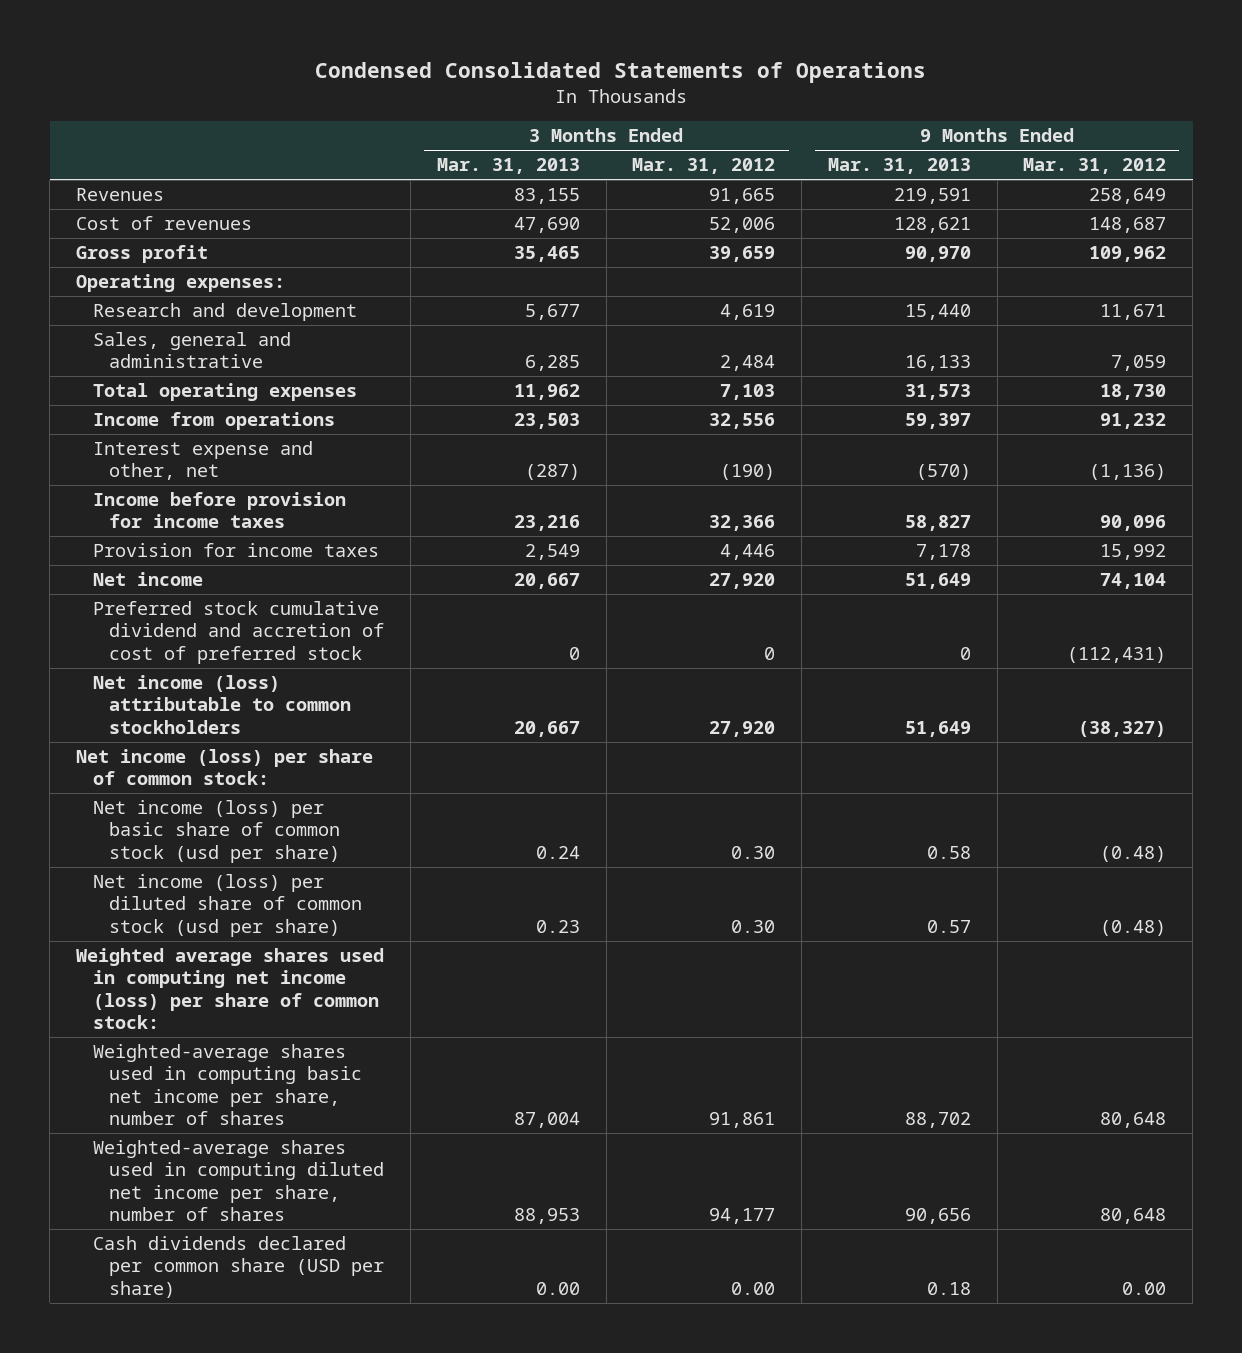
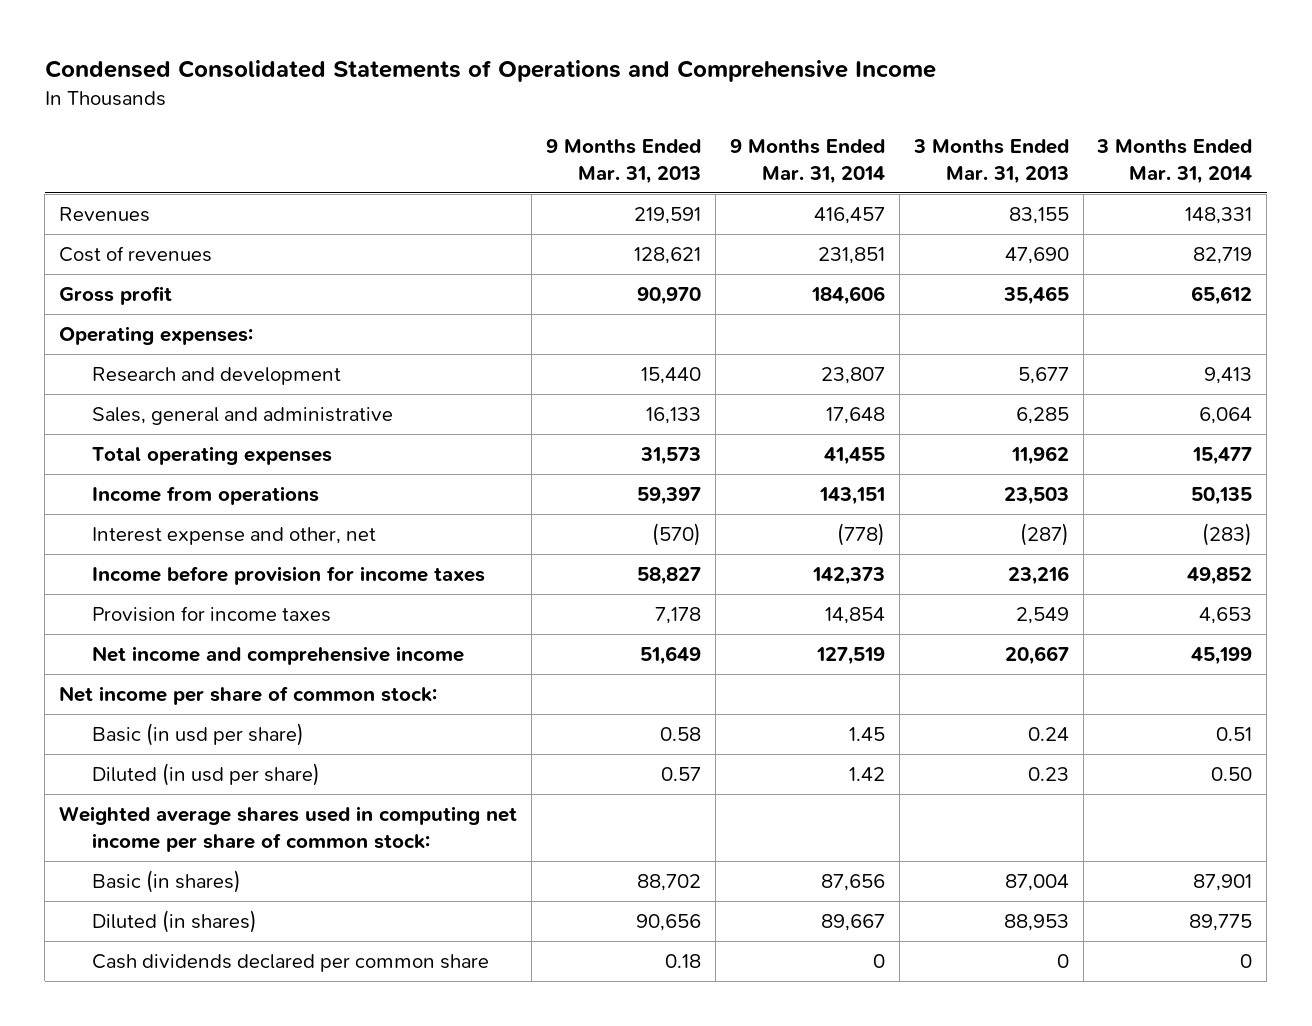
- Condensed Consolidated Statements of Operations
+ Condensed Consolidated Statements of Operations and Comprehensive Income
- | 3 Months Ended Mar. 31, 2013 | 3 Months Ended Mar. 31, 2012 | 9 Months Ended Mar. 31, 2013 | 9 Months Ended Mar. 31, 2012
+ | 9 Months Ended Mar. 31, 2013 | 9 Months Ended Mar. 31, 2014 | 3 Months Ended Mar. 31, 2013 | 3 Months Ended Mar. 31, 2014
- Net income | 20,667 | 27,920 | 51,649 | 74,104
- Preferred stock cumulative dividend and accretion of cost of preferred stock | 0 | 0 | 0 | (112,431)
- Net income (loss) attributable to common stockholders | 20,667 | 27,920 | 51,649 | (38,327)
- Net income (loss) per share of common stock:
- Net income (loss) per basic share of common stock (usd per share) | 0.24 | 0.30 | 0.58 | (0.48)
- Net income (loss) per diluted share of common stock (usd per share) | 0.23 | 0.30 | 0.57 | (0.48)
- Weighted average shares used in computing net income (loss) per share of common stock:
- Weighted-average shares used in computing basic net income per share, number of shares | 87,004 | 91,861 | 88,702 | 80,648
- Weighted-average shares used in computing diluted net income per share, number of shares | 88,953 | 94,177 | 90,656 | 80,648
- Cash dividends declared per common share (USD per share) | 0.00 | 0.00 | 0.18 | 0.00
+ Net income and comprehensive income | 51,649 | 127,519 | 20,667 | 45,199
+ Net income per share of common stock:
+ Basic (in usd per share) | 0.58 | 1.45 | 0.24 | 0.51
+ Diluted (in usd per share) | 0.57 | 1.42 | 0.23 | 0.50
+ Weighted average shares used in computing net income per share of common stock:
+ Basic (in shares) | 88,702 | 87,656 | 87,004 | 87,901
+ Diluted (in shares) | 90,656 | 89,667 | 88,953 | 89,775
+ Cash dividends declared per common share | 0.18 | 0 | 0 | 0

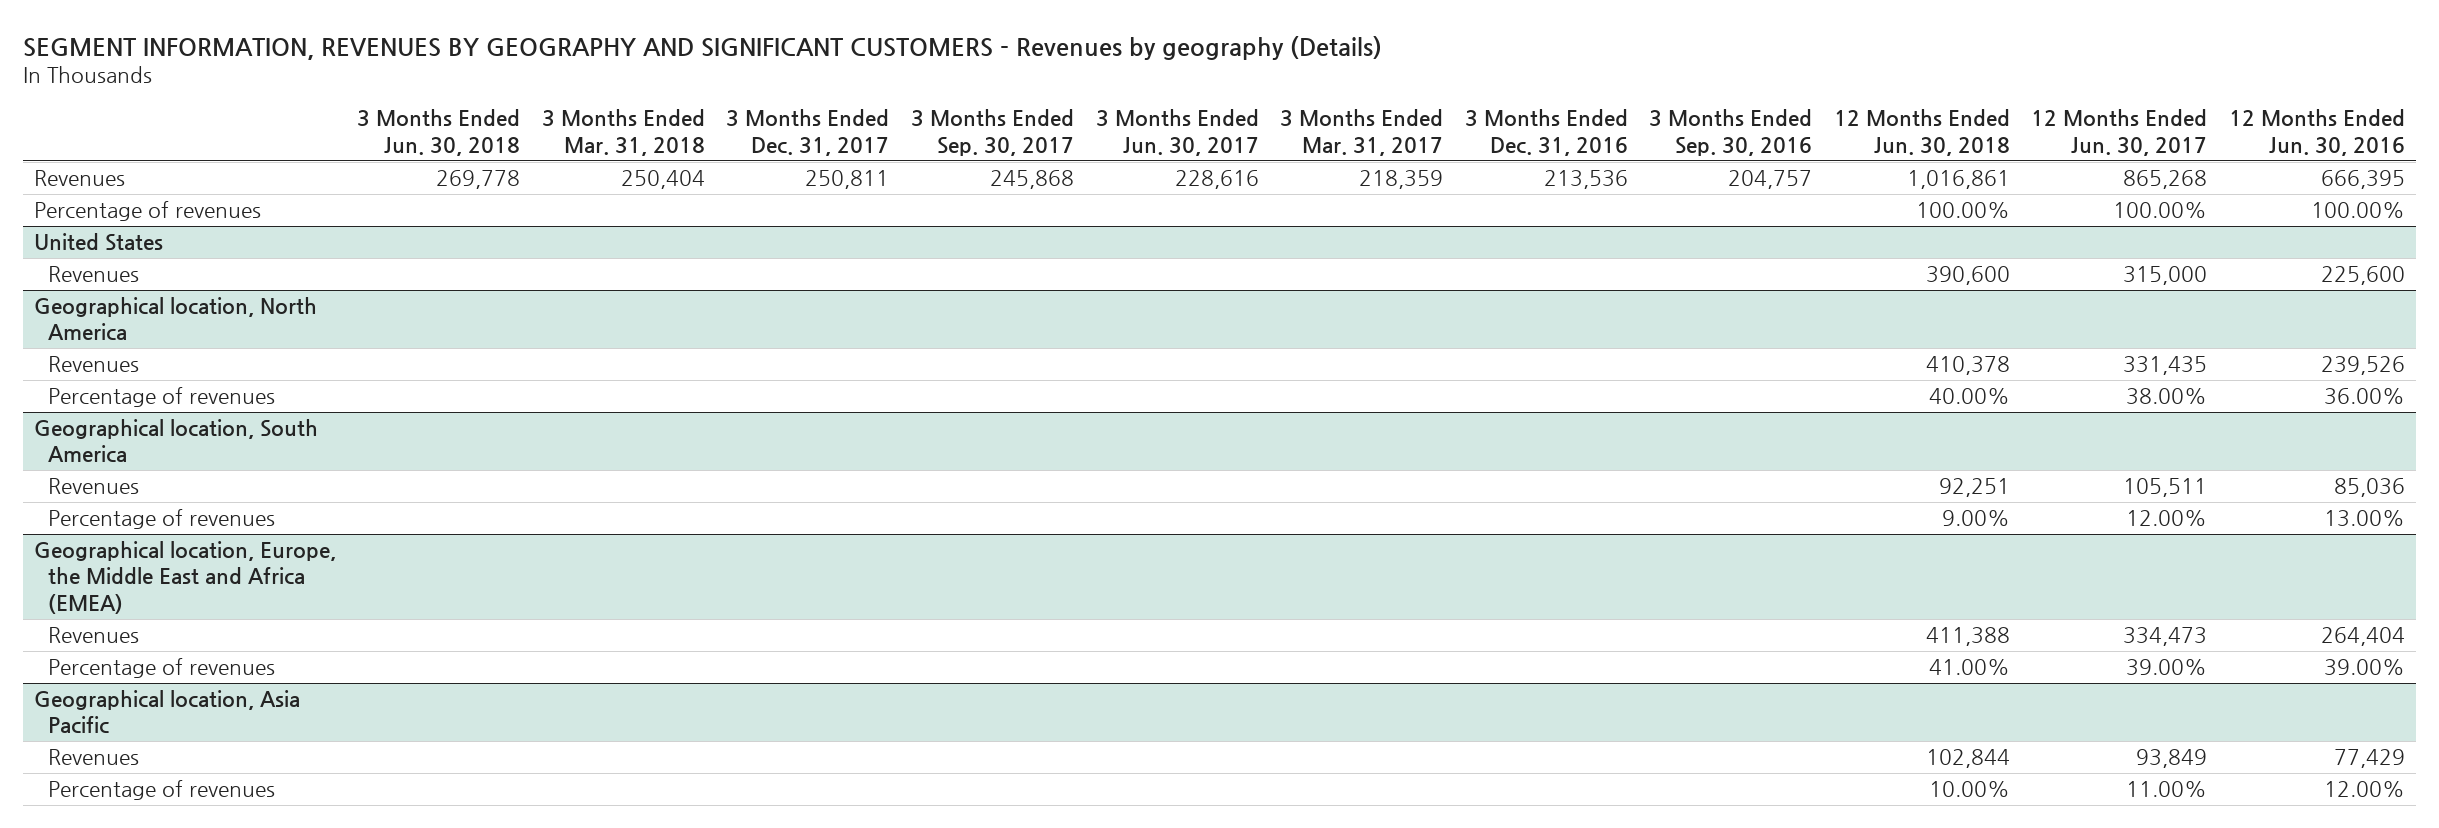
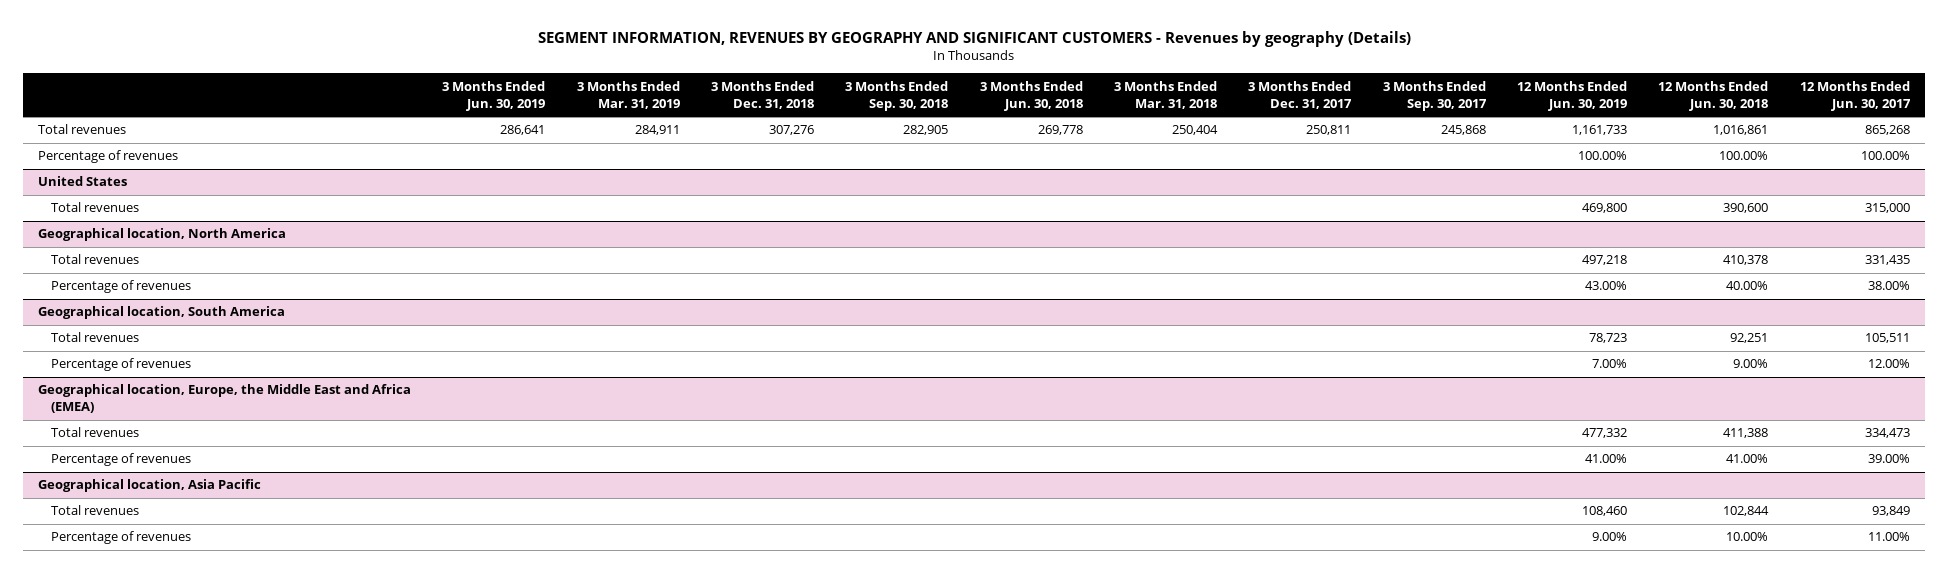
- | 3 Months Ended Jun. 30, 2018 | 3 Months Ended Mar. 31, 2018 | 3 Months Ended Dec. 31, 2017 | 3 Months Ended Sep. 30, 2017 | 3 Months Ended Jun. 30, 2017 | 3 Months Ended Mar. 31, 2017 | 3 Months Ended Dec. 31, 2016 | 3 Months Ended Sep. 30, 2016 | 12 Months Ended Jun. 30, 2018 | 12 Months Ended Jun. 30, 2017 | 12 Months Ended Jun. 30, 2016
+ | 3 Months Ended Jun. 30, 2019 | 3 Months Ended Mar. 31, 2019 | 3 Months Ended Dec. 31, 2018 | 3 Months Ended Sep. 30, 2018 | 3 Months Ended Jun. 30, 2018 | 3 Months Ended Mar. 31, 2018 | 3 Months Ended Dec. 31, 2017 | 3 Months Ended Sep. 30, 2017 | 12 Months Ended Jun. 30, 2019 | 12 Months Ended Jun. 30, 2018 | 12 Months Ended Jun. 30, 2017
- Revenues | 269,778 | 250,404 | 250,811 | 245,868 | 228,616 | 218,359 | 213,536 | 204,757 | 1,016,861 | 865,268 | 666,395
+ Total revenues | 286,641 | 284,911 | 307,276 | 282,905 | 269,778 | 250,404 | 250,811 | 245,868 | 1,161,733 | 1,016,861 | 865,268
@ United States
- Revenues | | | | | | | | | 390,600 | 315,000 | 225,600
+ Total revenues | | | | | | | | | 469,800 | 390,600 | 315,000
@ Geographical location, North America
- Revenues | | | | | | | | | 410,378 | 331,435 | 239,526
+ Total revenues | | | | | | | | | 497,218 | 410,378 | 331,435
@ Geographical location, South America
- Revenues | | | | | | | | | 92,251 | 105,511 | 85,036
+ Total revenues | | | | | | | | | 78,723 | 92,251 | 105,511
@ Geographical location, Europe, the Middle East and Africa (EMEA)
- Revenues | | | | | | | | | 411,388 | 334,473 | 264,404
+ Total revenues | | | | | | | | | 477,332 | 411,388 | 334,473
@ Geographical location, Asia Pacific
- Revenues | | | | | | | | | 102,844 | 93,849 | 77,429
+ Total revenues | | | | | | | | | 108,460 | 102,844 | 93,849

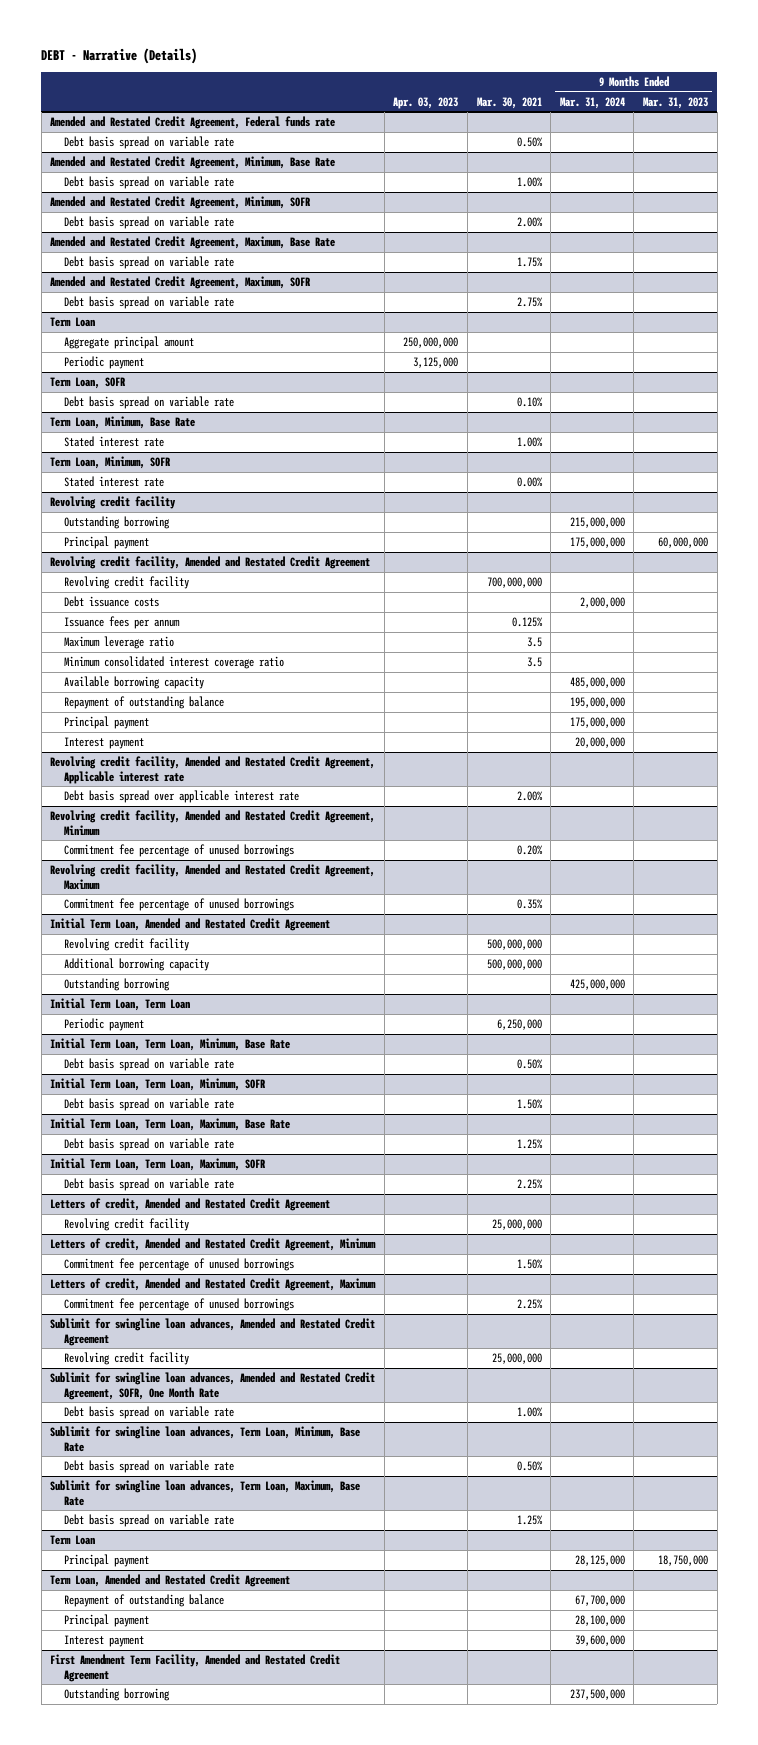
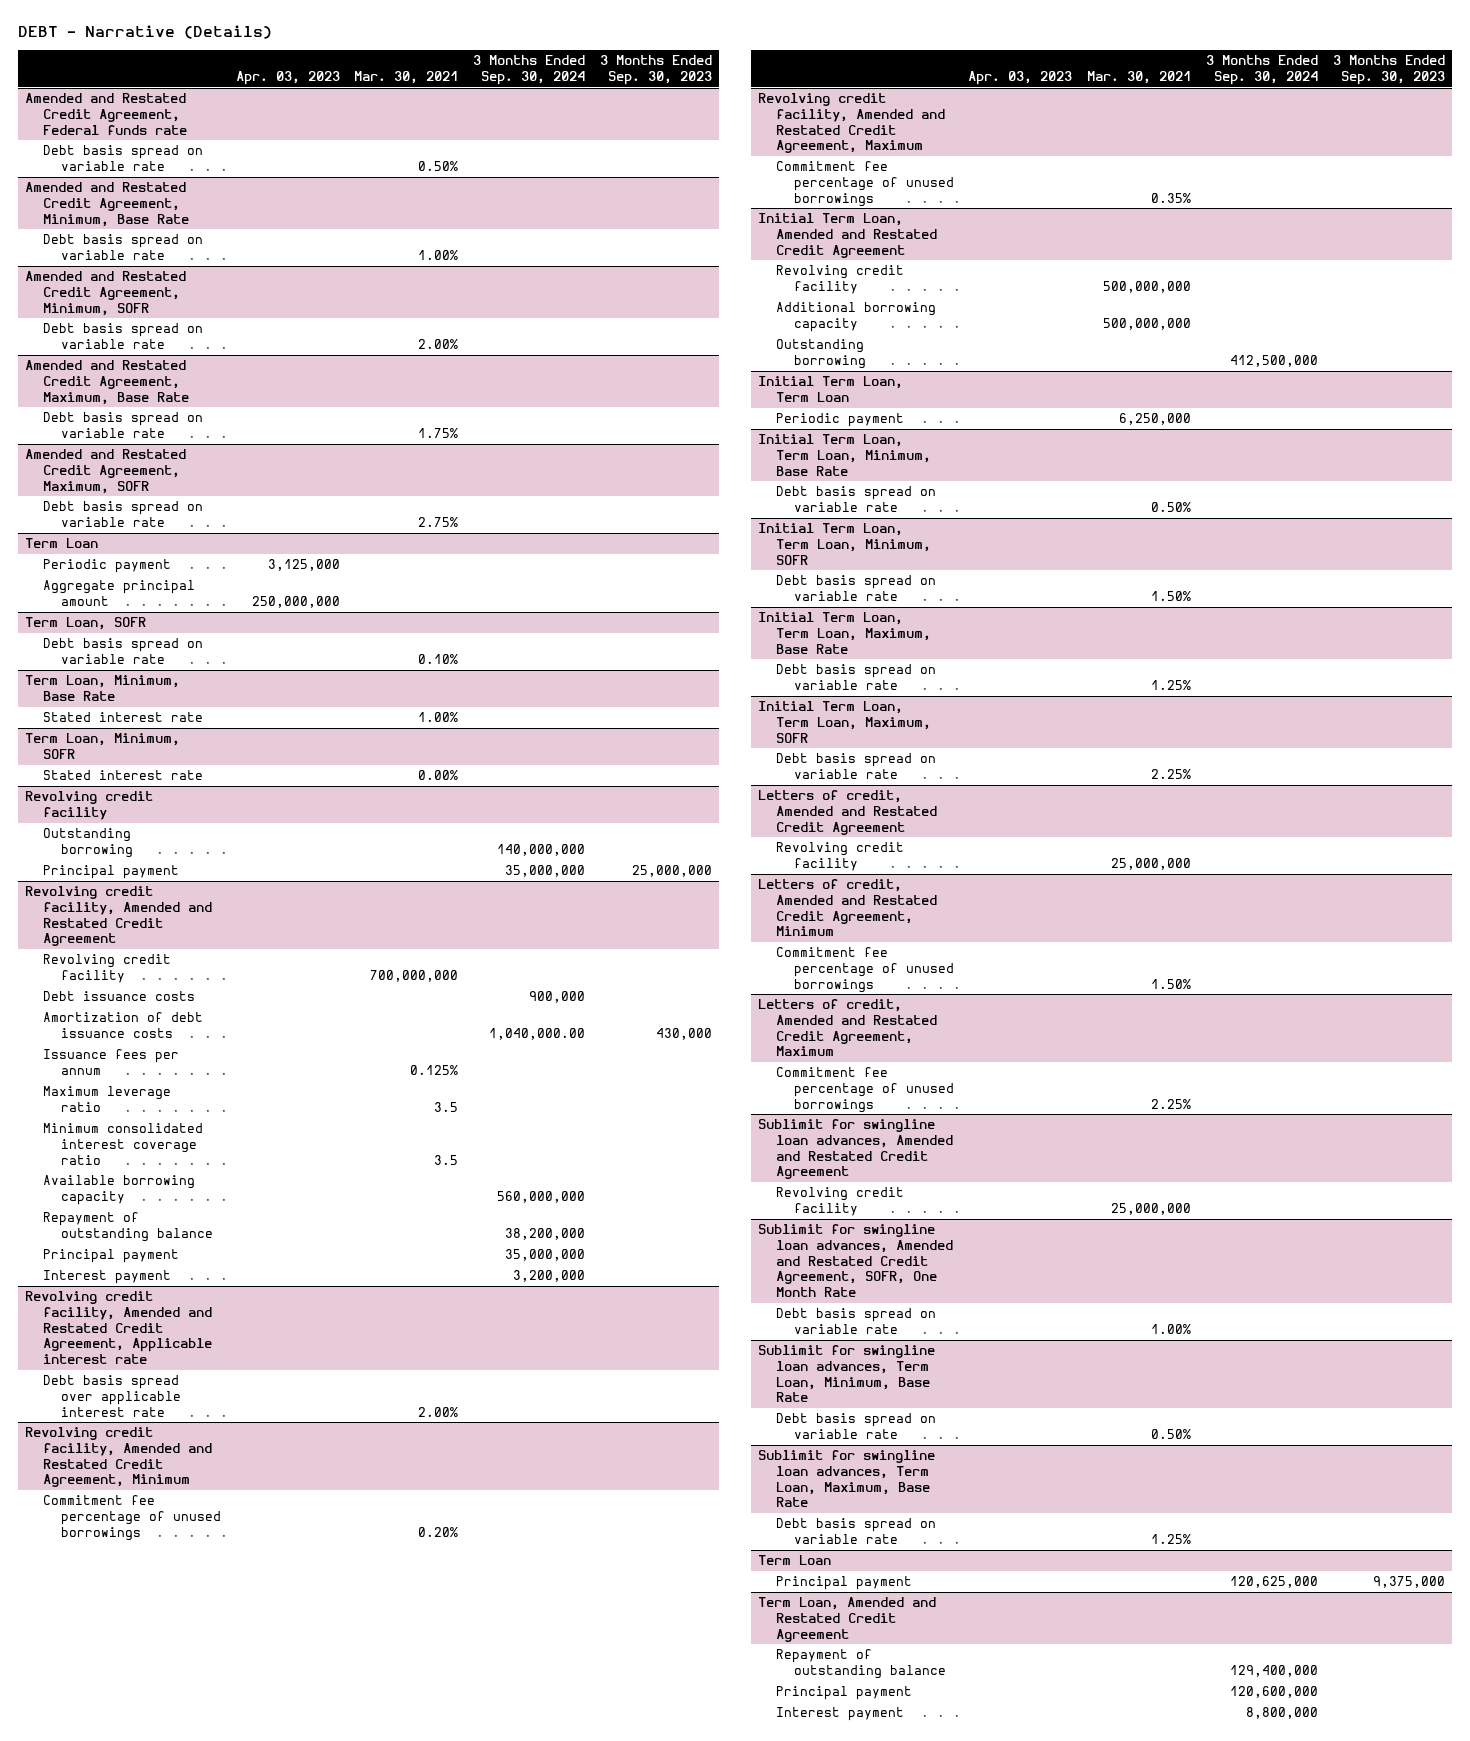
- | Apr. 03, 2023 | Mar. 30, 2021 | 9 Months Ended Mar. 31, 2024 | 9 Months Ended Mar. 31, 2023
+ | Apr. 03, 2023 | Mar. 30, 2021 | 3 Months Ended Sep. 30, 2024 | 3 Months Ended Sep. 30, 2023
@ Term Loan
moved down: Aggregate principal amount | 250,000,000 | | |
@ Revolving credit facility, Amended and Restated Credit Agreement
+ Amortization of debt issuance costs | | | 1,040,000.00 | 430,000
- First Amendment Term Facility, Amended and Restated Credit Agreement
- Outstanding borrowing | | | 237,500,000 |

